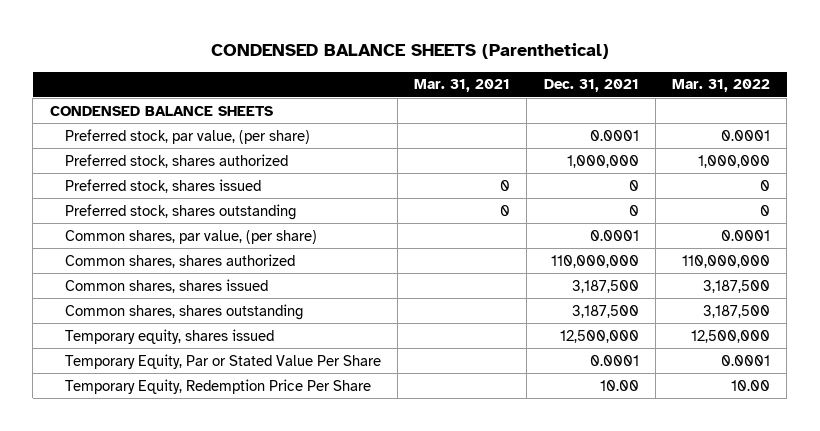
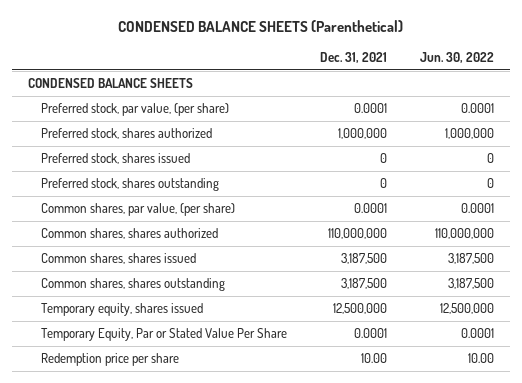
- | Mar. 31, 2021 | Dec. 31, 2021 | Mar. 31, 2022
+ | Dec. 31, 2021 | Jun. 30, 2022
- Temporary Equity, Redemption Price Per Share | | 10.00 | 10.00
+ Redemption price per share | 10.00 | 10.00

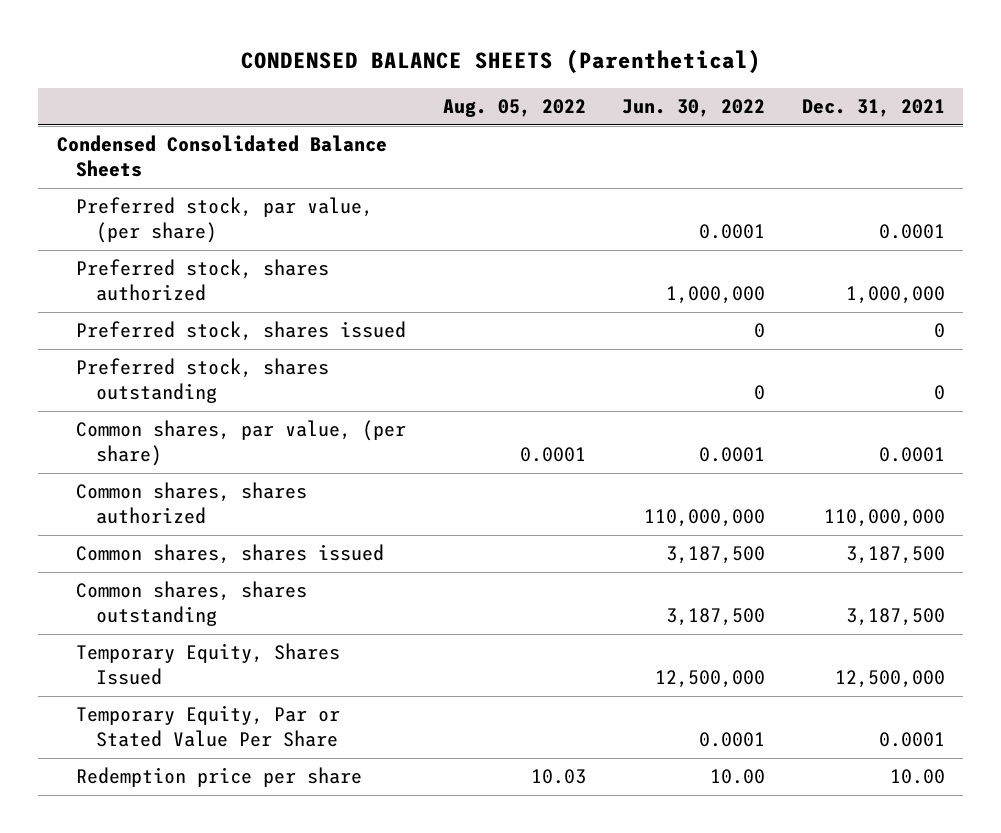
- | Dec. 31, 2021 | Jun. 30, 2022
+ | Aug. 05, 2022 | Jun. 30, 2022 | Dec. 31, 2021
- CONDENSED BALANCE SHEETS
+ Condensed Consolidated Balance Sheets
- Temporary equity, shares issued | 12,500,000 | 12,500,000
+ Temporary Equity, Shares Issued | | 12,500,000 | 12,500,000

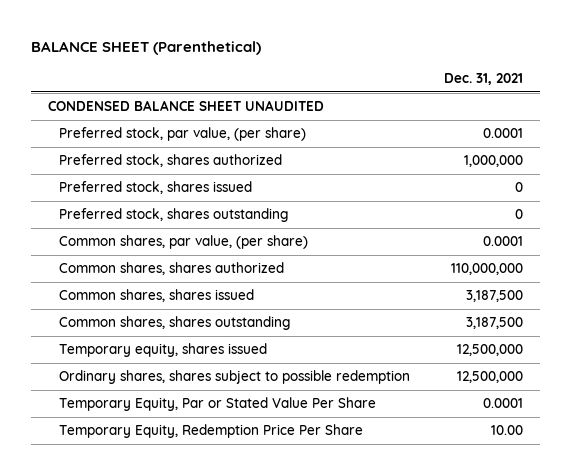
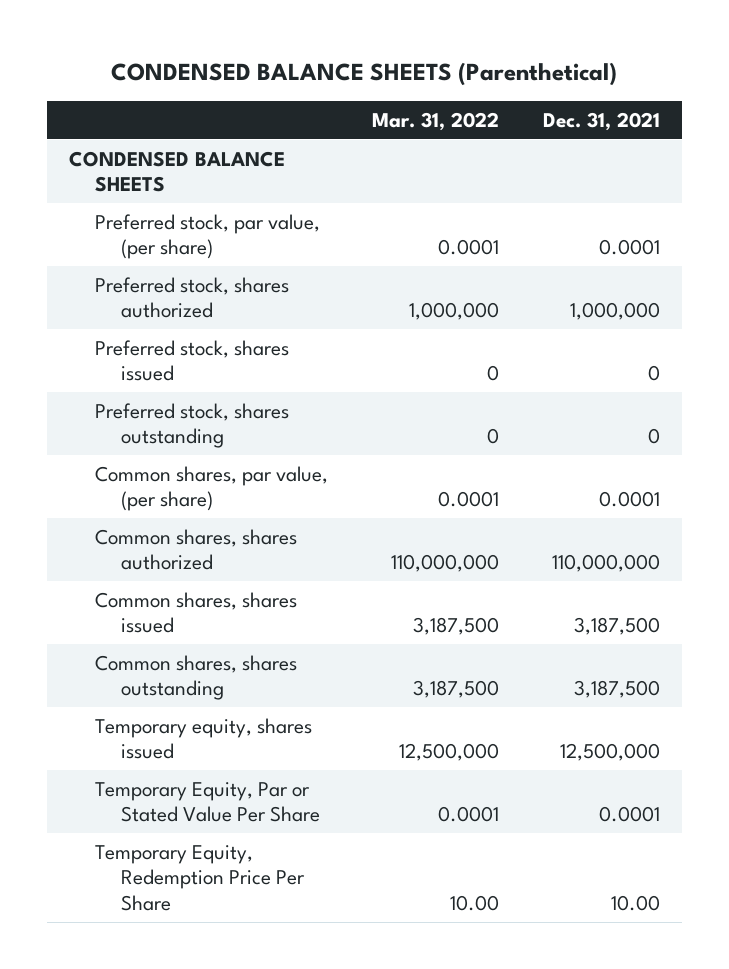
- BALANCE SHEET (Parenthetical)
+ CONDENSED BALANCE SHEETS (Parenthetical)
- | Dec. 31, 2021
+ | Mar. 31, 2022 | Dec. 31, 2021
- CONDENSED BALANCE SHEET UNAUDITED
+ CONDENSED BALANCE SHEETS
- Ordinary shares, shares subject to possible redemption | 12,500,000

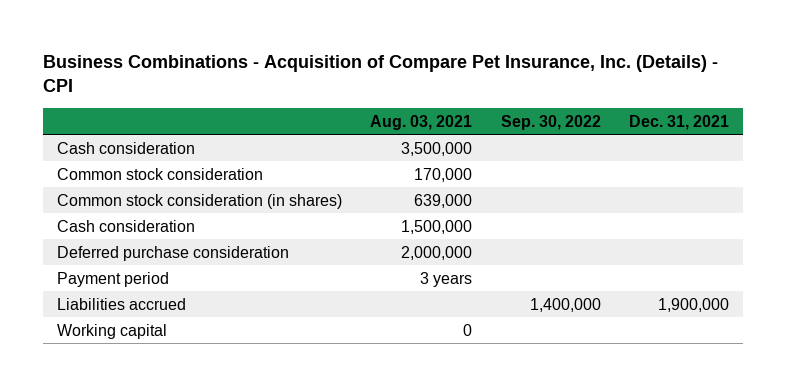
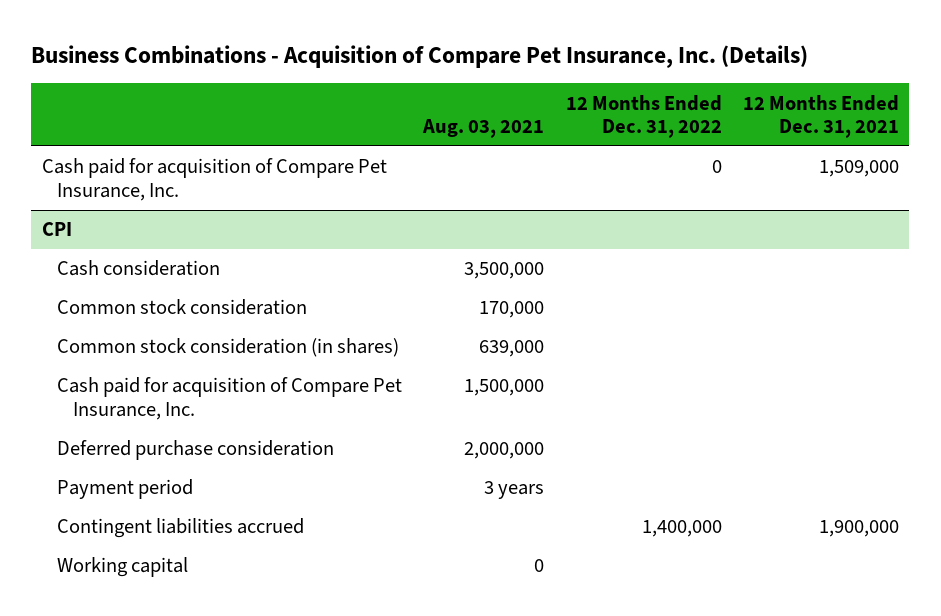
- Business Combinations - Acquisition of Compare Pet Insurance, Inc. (Details) - CPI
+ Business Combinations - Acquisition of Compare Pet Insurance, Inc. (Details)
- | Aug. 03, 2021 | Sep. 30, 2022 | Dec. 31, 2021
+ | Aug. 03, 2021 | 12 Months Ended Dec. 31, 2022 | 12 Months Ended Dec. 31, 2021
+ Cash paid for acquisition of Compare Pet Insurance, Inc. | | 0 | 1,509,000
+ CPI
- Cash consideration | 1,500,000 | |
+ Cash paid for acquisition of Compare Pet Insurance, Inc. | 1,500,000 | |
- Liabilities accrued | | 1,400,000 | 1,900,000
+ Contingent liabilities accrued | | 1,400,000 | 1,900,000

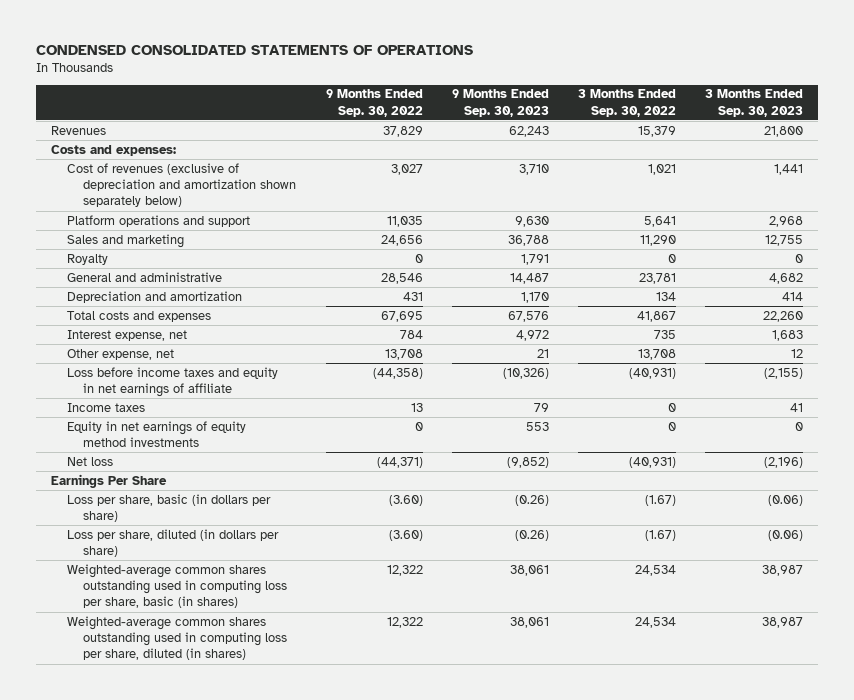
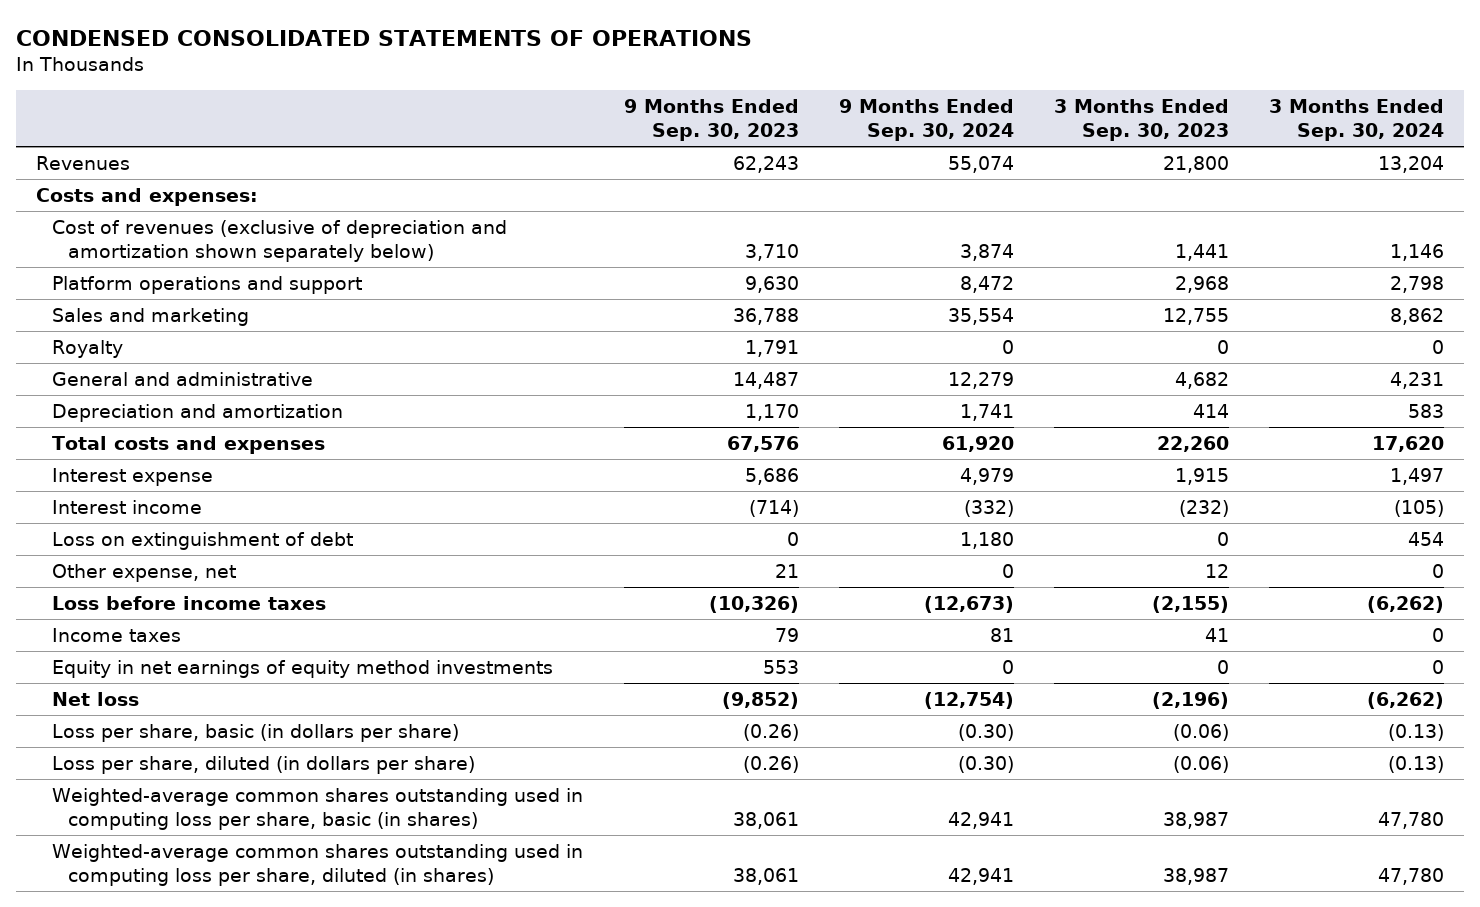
- | 9 Months Ended Sep. 30, 2022 | 9 Months Ended Sep. 30, 2023 | 3 Months Ended Sep. 30, 2022 | 3 Months Ended Sep. 30, 2023
+ | 9 Months Ended Sep. 30, 2023 | 9 Months Ended Sep. 30, 2024 | 3 Months Ended Sep. 30, 2023 | 3 Months Ended Sep. 30, 2024
- Interest expense, net | 784 | 4,972 | 735 | 1,683
+ Interest expense | 5,686 | 4,979 | 1,915 | 1,497
+ Interest income | (714) | (332) | (232) | (105)
+ Loss on extinguishment of debt | 0 | 1,180 | 0 | 454
- Loss before income taxes and equity in net earnings of affiliate | (44,358) | (10,326) | (40,931) | (2,155)
+ Loss before income taxes | (10,326) | (12,673) | (2,155) | (6,262)
- Earnings Per Share

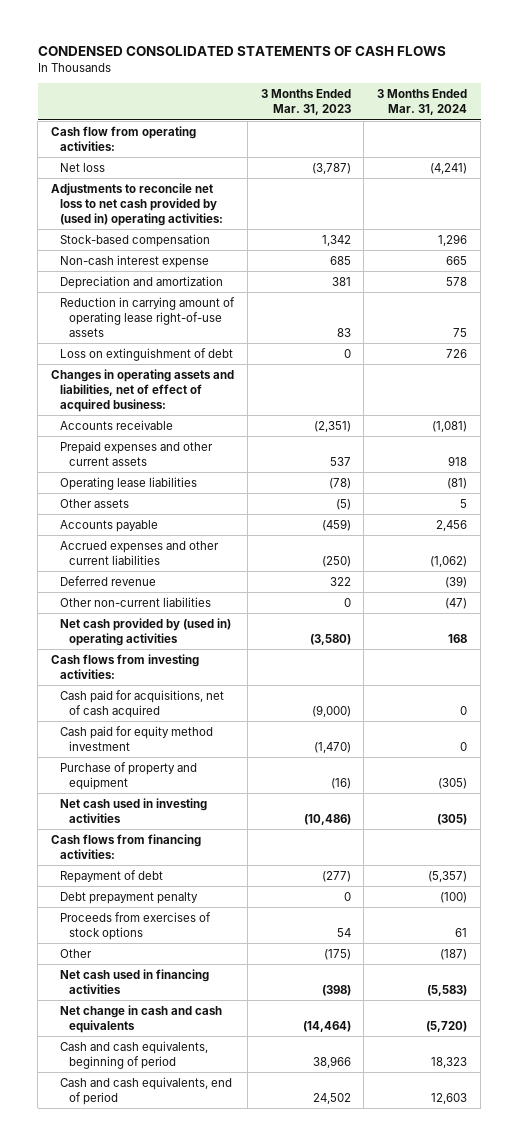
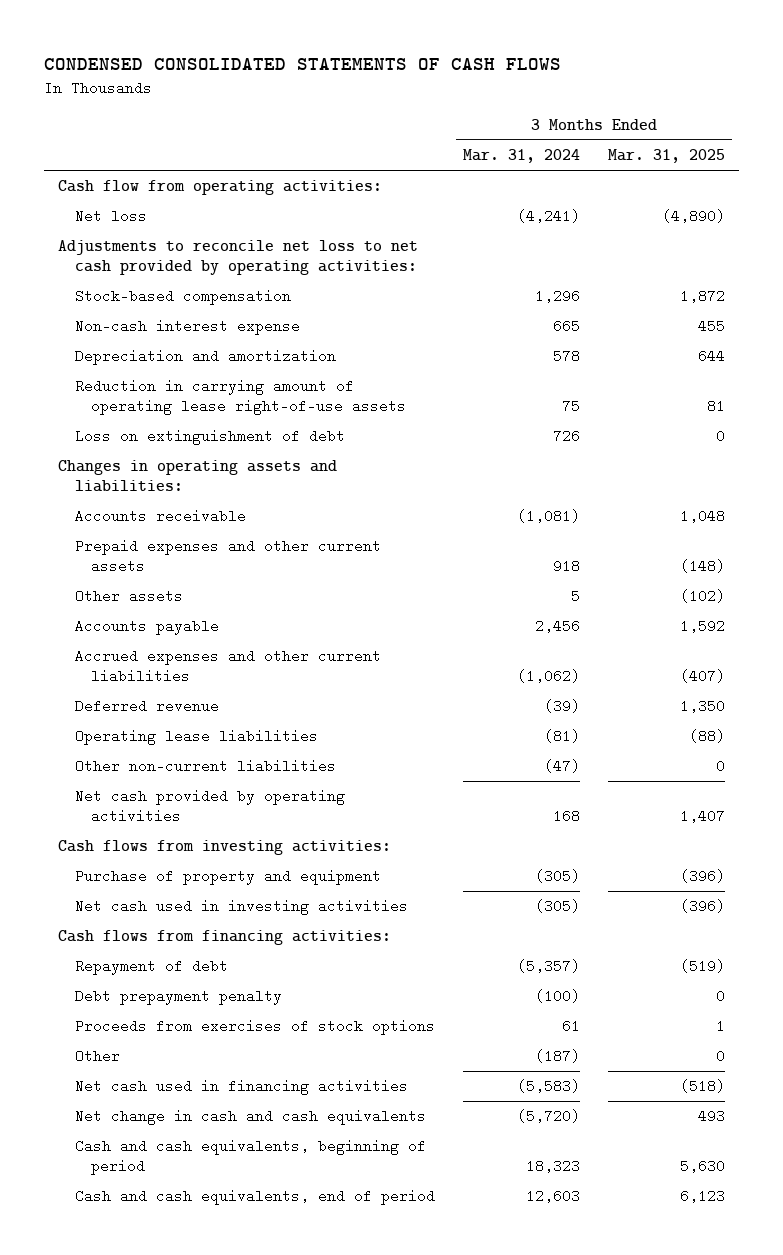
- | 3 Months Ended Mar. 31, 2023 | 3 Months Ended Mar. 31, 2024
+ | 3 Months Ended Mar. 31, 2024 | 3 Months Ended Mar. 31, 2025
- Adjustments to reconcile net loss to net cash provided by (used in) operating activities:
+ Adjustments to reconcile net loss to net cash provided by operating activities:
- Changes in operating assets and liabilities, net of effect of acquired business:
+ Changes in operating assets and liabilities:
moved down: Operating lease liabilities | (81) | (88)
- Net cash provided by (used in) operating activities | (3,580) | 168
+ Net cash provided by operating activities | 168 | 1,407
- Cash paid for acquisitions, net of cash acquired | (9,000) | 0
- Cash paid for equity method investment | (1,470) | 0

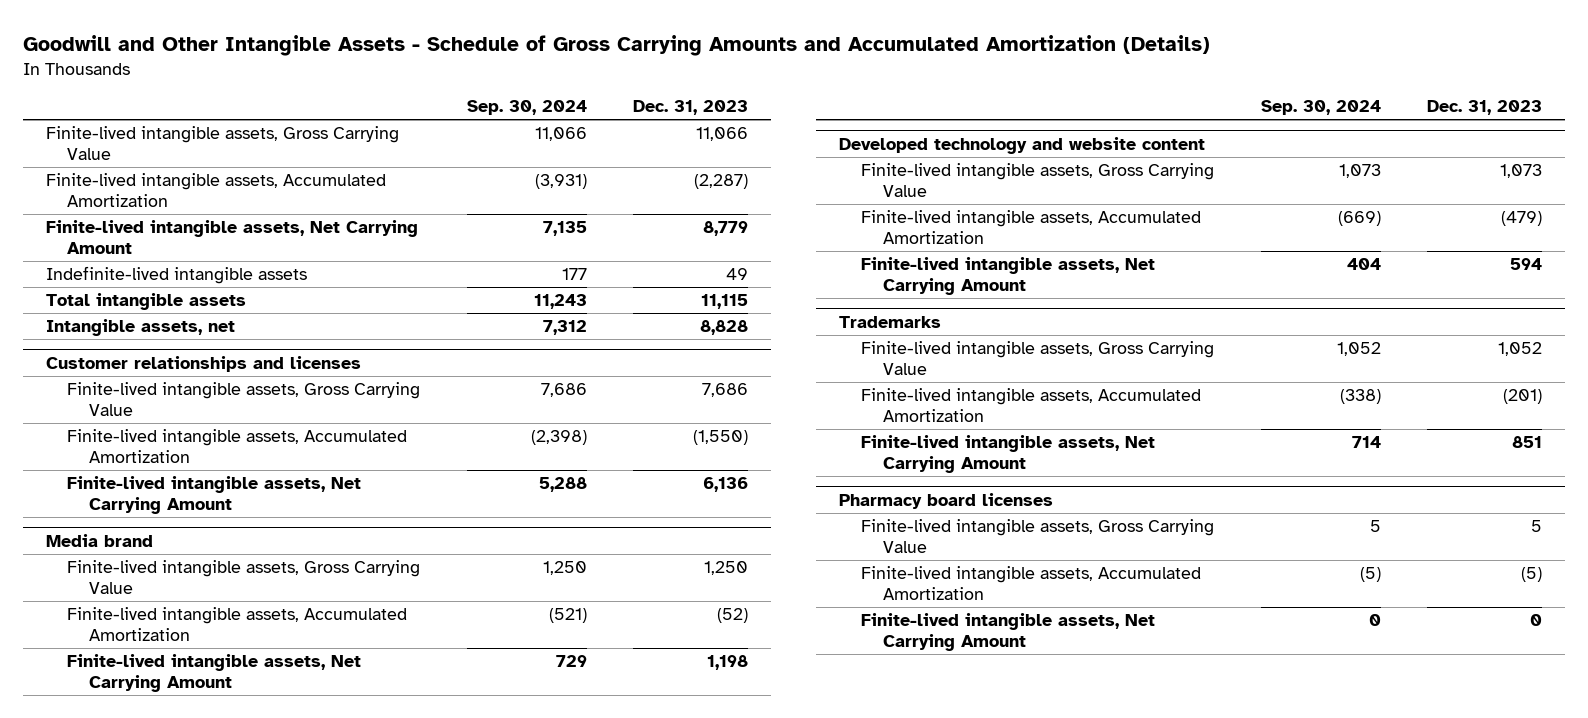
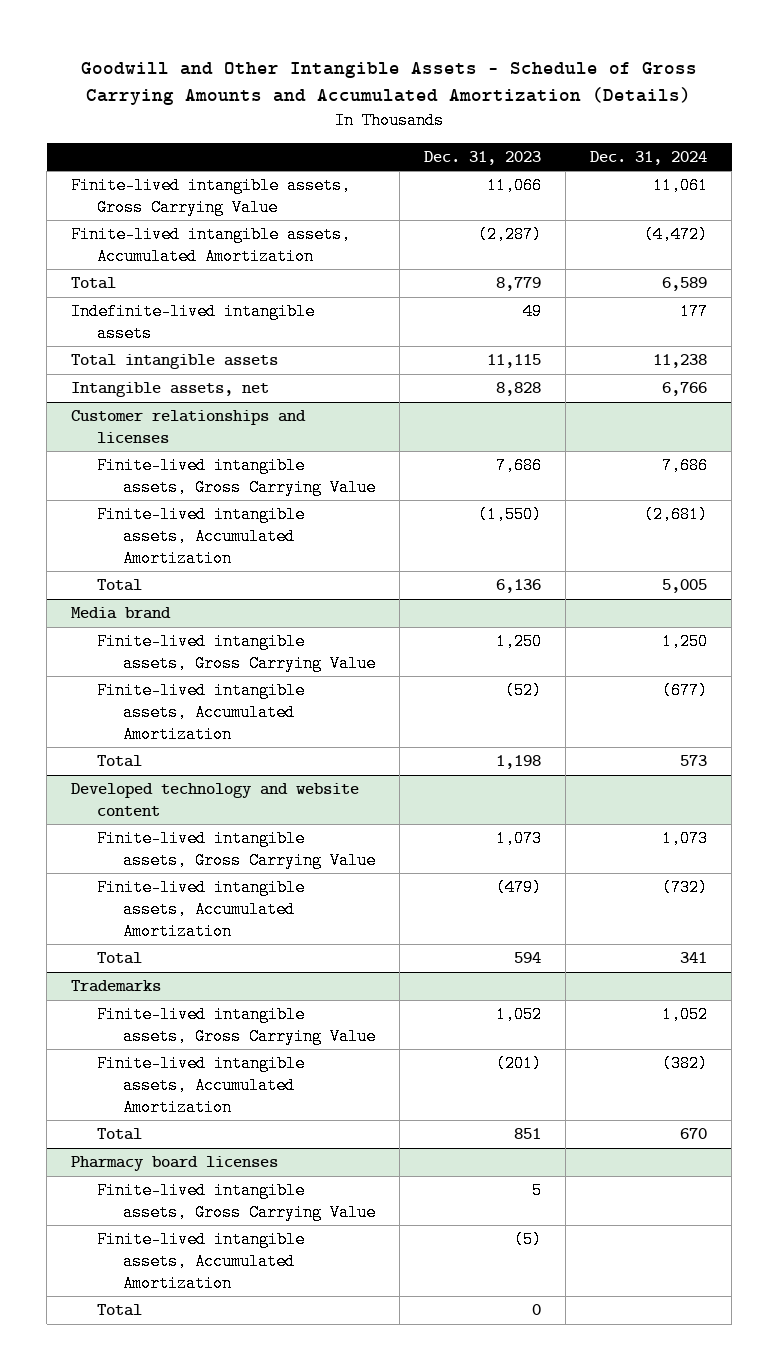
- | Sep. 30, 2024 | Dec. 31, 2023
+ | Dec. 31, 2023 | Dec. 31, 2024
- Finite-lived intangible assets, Net Carrying Amount | 7,135 | 8,779
+ Total | 8,779 | 6,589
@ Customer relationships and licenses
- Finite-lived intangible assets, Net Carrying Amount | 5,288 | 6,136
+ Total | 6,136 | 5,005
@ Media brand
- Finite-lived intangible assets, Net Carrying Amount | 729 | 1,198
+ Total | 1,198 | 573
@ Developed technology and website content
- Finite-lived intangible assets, Net Carrying Amount | 404 | 594
+ Total | 594 | 341
@ Trademarks
- Finite-lived intangible assets, Net Carrying Amount | 714 | 851
+ Total | 851 | 670
@ Pharmacy board licenses
- Finite-lived intangible assets, Net Carrying Amount | 0 | 0
+ Total | 0 |

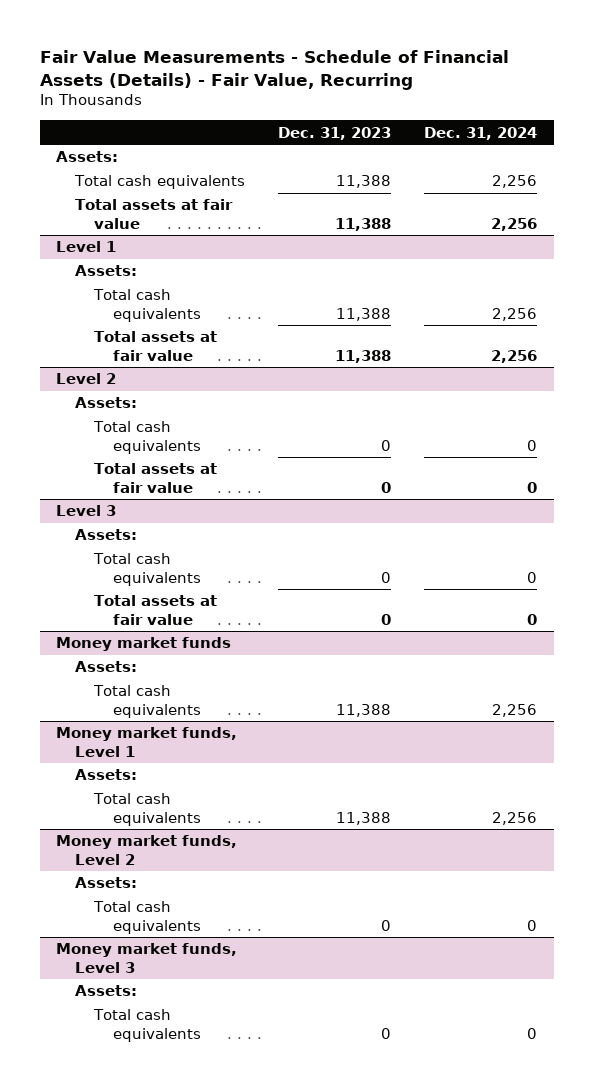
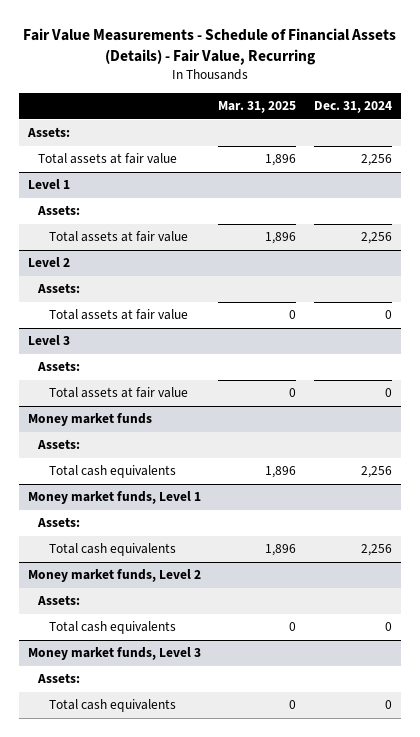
- | Dec. 31, 2023 | Dec. 31, 2024
+ | Mar. 31, 2025 | Dec. 31, 2024
- Total cash equivalents | 11,388 | 2,256
@ Level 1
- Total cash equivalents | 11,388 | 2,256
@ Level 2
- Total cash equivalents | 0 | 0
@ Level 3
- Total cash equivalents | 0 | 0

